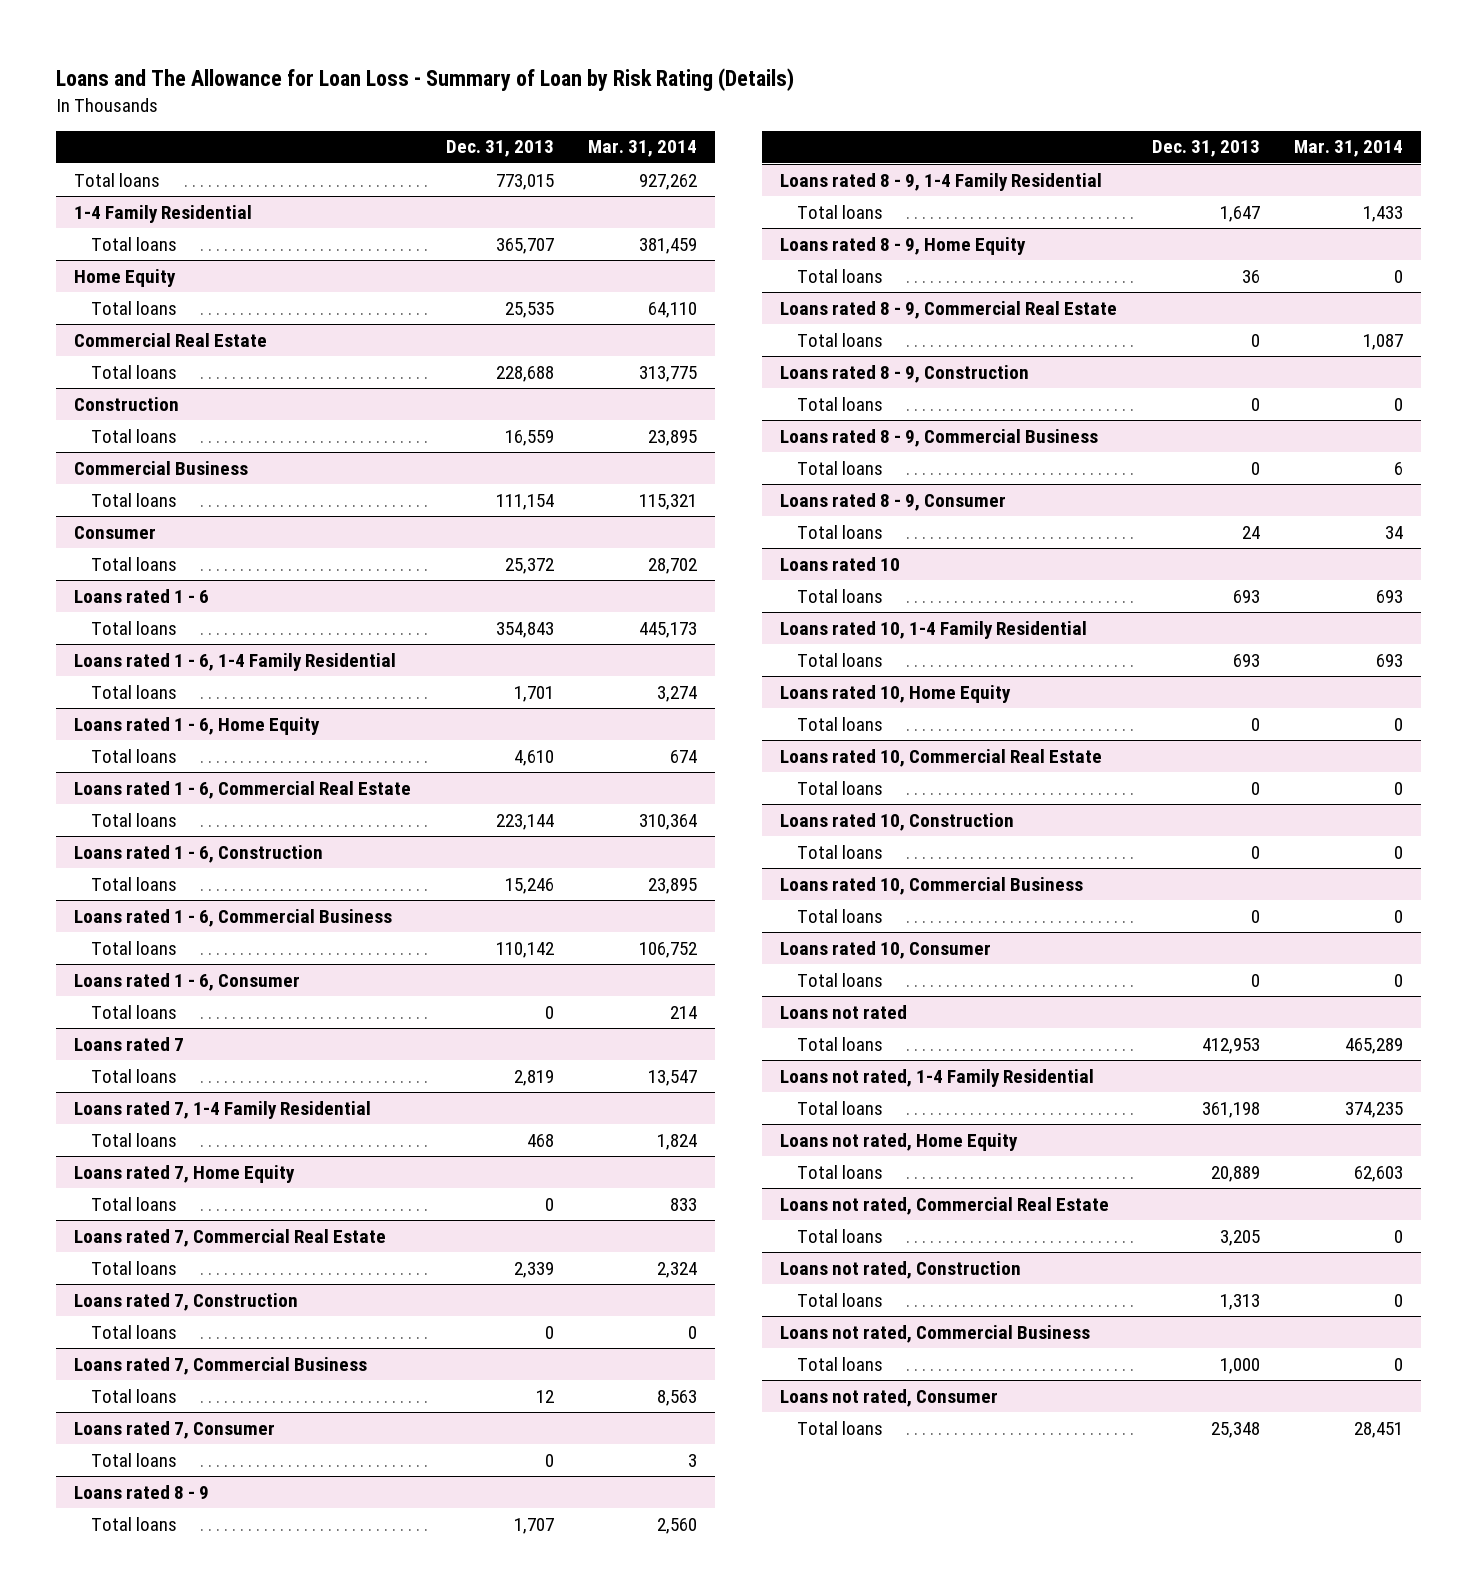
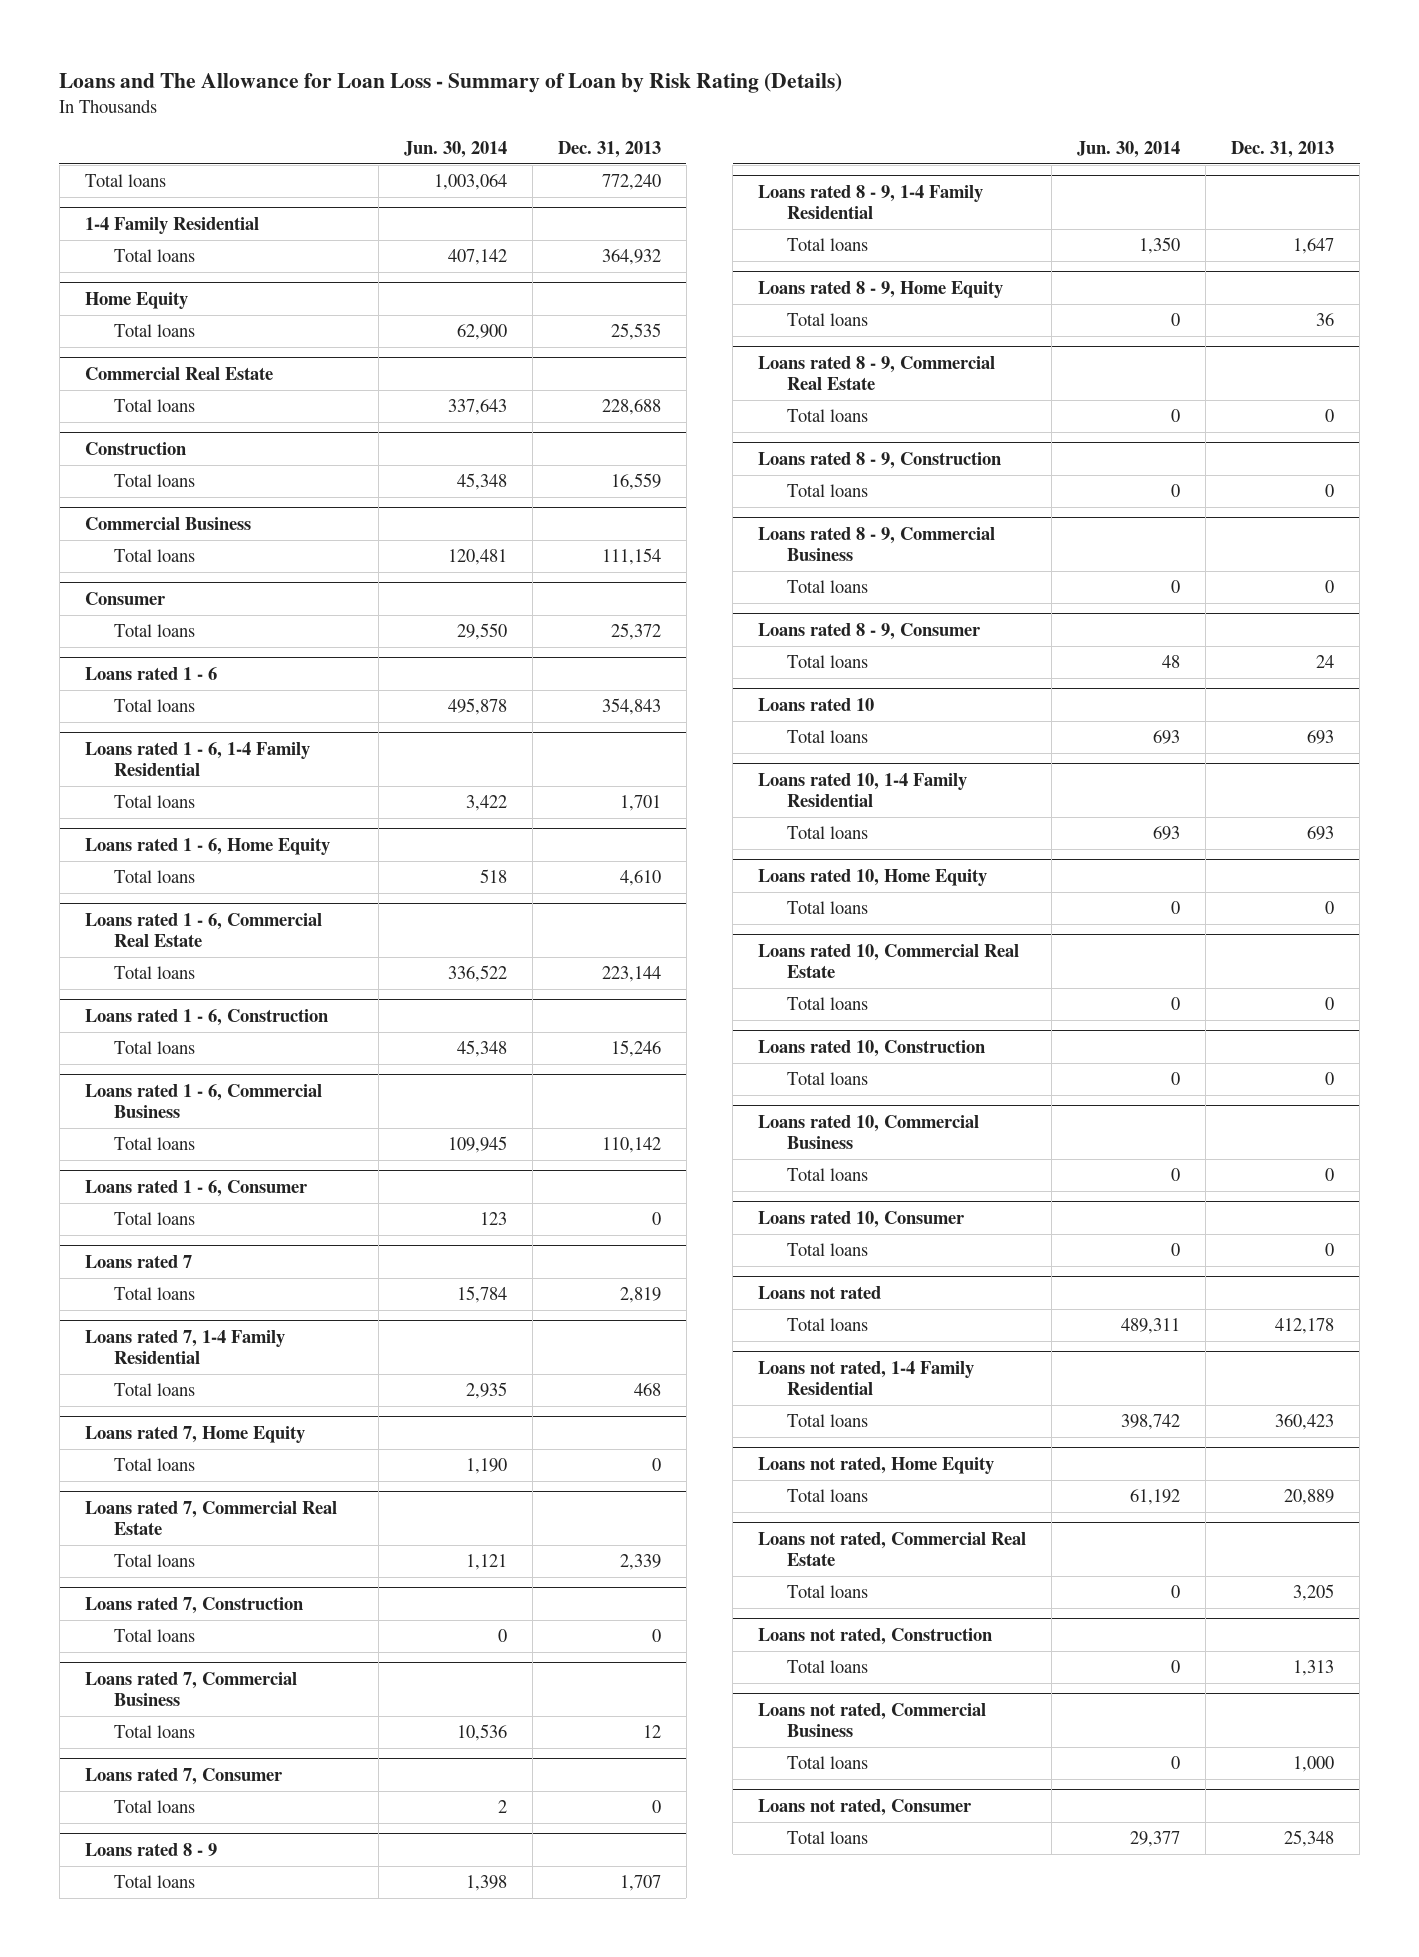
- | Dec. 31, 2013 | Mar. 31, 2014
+ | Jun. 30, 2014 | Dec. 31, 2013
- Total loans | 773,015 | 927,262
+ Total loans | 1,003,064 | 772,240
@ 1-4 Family Residential
- Total loans | 365,707 | 381,459
+ Total loans | 407,142 | 364,932
@ Loans not rated
- Total loans | 412,953 | 465,289
+ Total loans | 489,311 | 412,178
@ Loans not rated, 1-4 Family Residential
- Total loans | 361,198 | 374,235
+ Total loans | 398,742 | 360,423

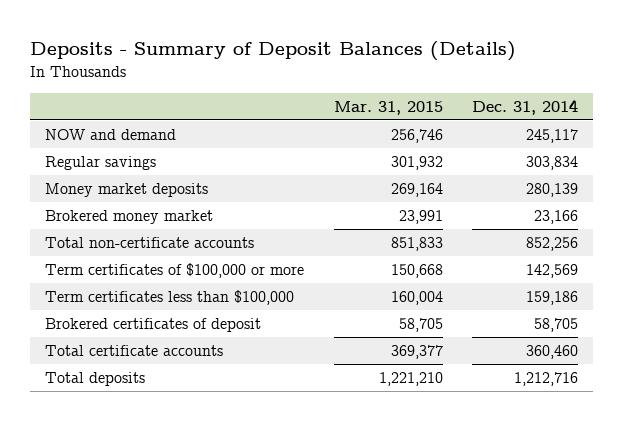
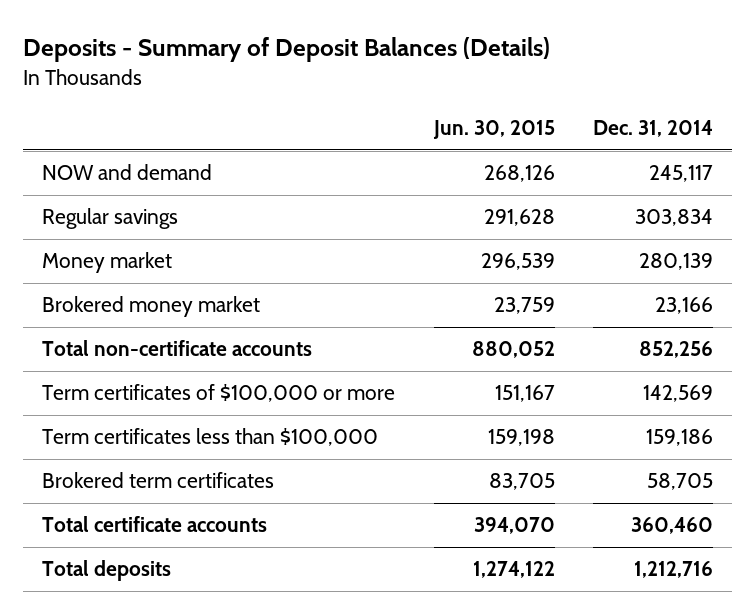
- | Mar. 31, 2015 | Dec. 31, 2014
+ | Jun. 30, 2015 | Dec. 31, 2014
- Money market deposits | 269,164 | 280,139
+ Money market | 296,539 | 280,139
- Brokered certificates of deposit | 58,705 | 58,705
+ Brokered term certificates | 83,705 | 58,705

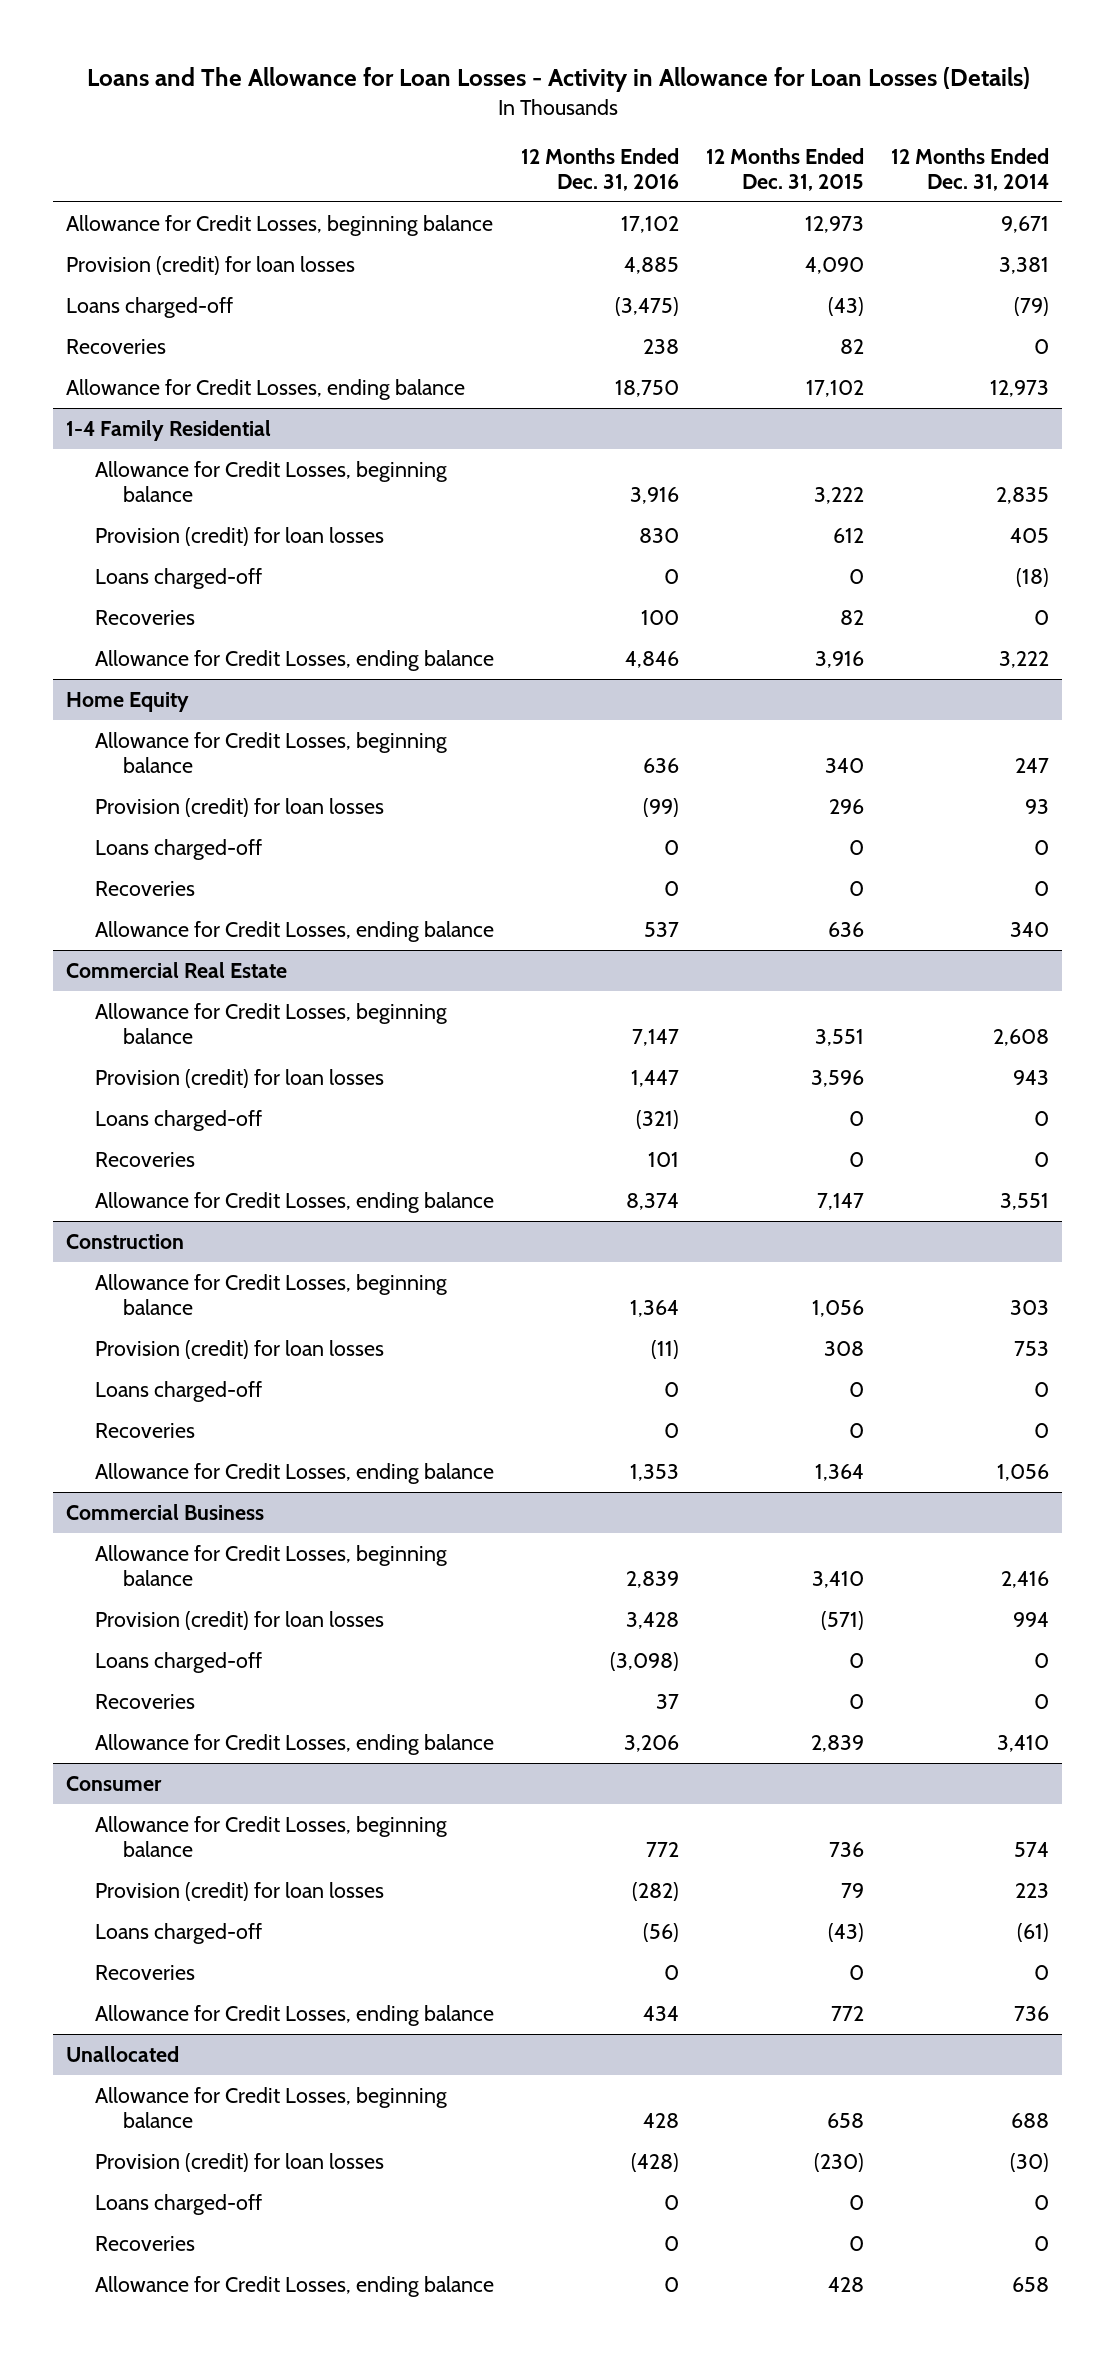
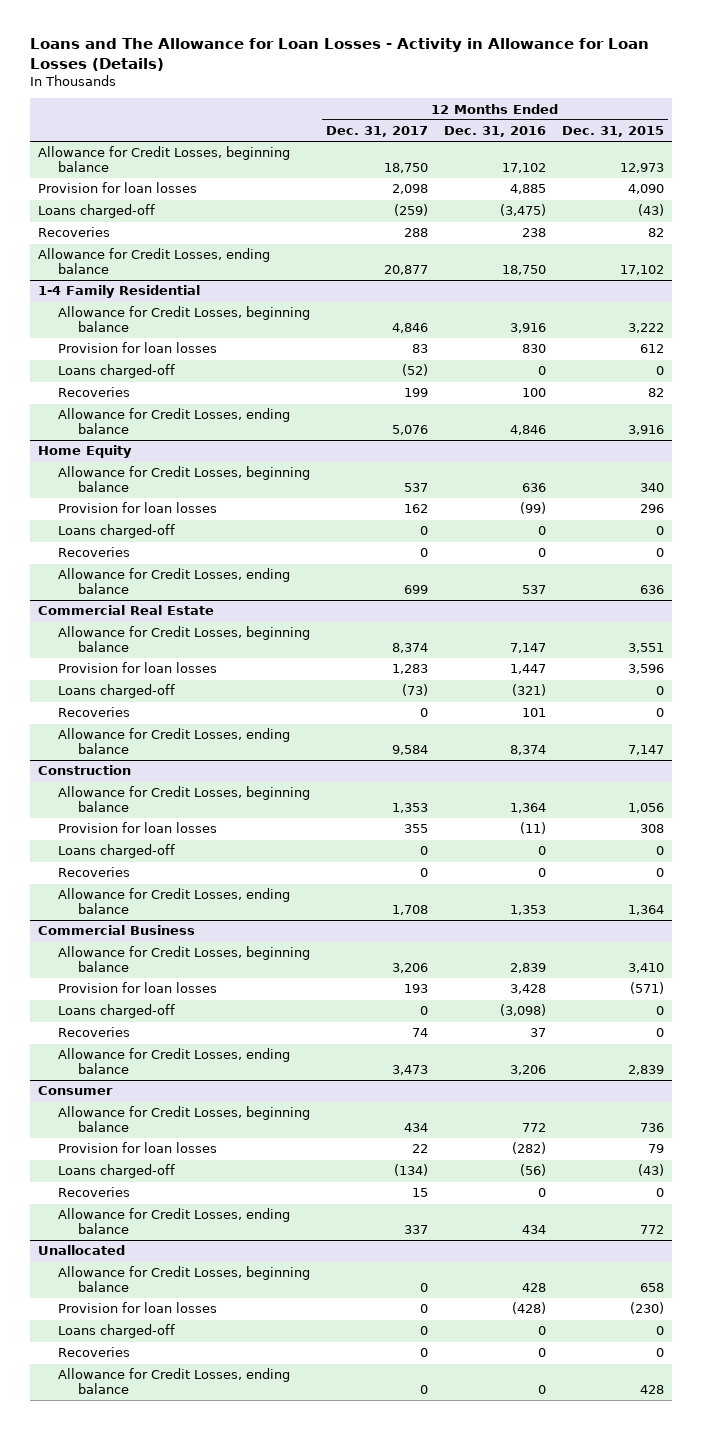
- | 12 Months Ended Dec. 31, 2016 | 12 Months Ended Dec. 31, 2015 | 12 Months Ended Dec. 31, 2014
+ | 12 Months Ended Dec. 31, 2017 | 12 Months Ended Dec. 31, 2016 | 12 Months Ended Dec. 31, 2015
- Provision (credit) for loan losses | 4,885 | 4,090 | 3,381
+ Provision for loan losses | 2,098 | 4,885 | 4,090
@ 1-4 Family Residential
- Provision (credit) for loan losses | 830 | 612 | 405
+ Provision for loan losses | 83 | 830 | 612
@ Home Equity
- Provision (credit) for loan losses | (99) | 296 | 93
+ Provision for loan losses | 162 | (99) | 296
@ Commercial Real Estate
- Provision (credit) for loan losses | 1,447 | 3,596 | 943
+ Provision for loan losses | 1,283 | 1,447 | 3,596
@ Construction
- Provision (credit) for loan losses | (11) | 308 | 753
+ Provision for loan losses | 355 | (11) | 308
@ Commercial Business
- Provision (credit) for loan losses | 3,428 | (571) | 994
+ Provision for loan losses | 193 | 3,428 | (571)
@ Consumer
- Provision (credit) for loan losses | (282) | 79 | 223
+ Provision for loan losses | 22 | (282) | 79
@ Unallocated
- Provision (credit) for loan losses | (428) | (230) | (30)
+ Provision for loan losses | 0 | (428) | (230)

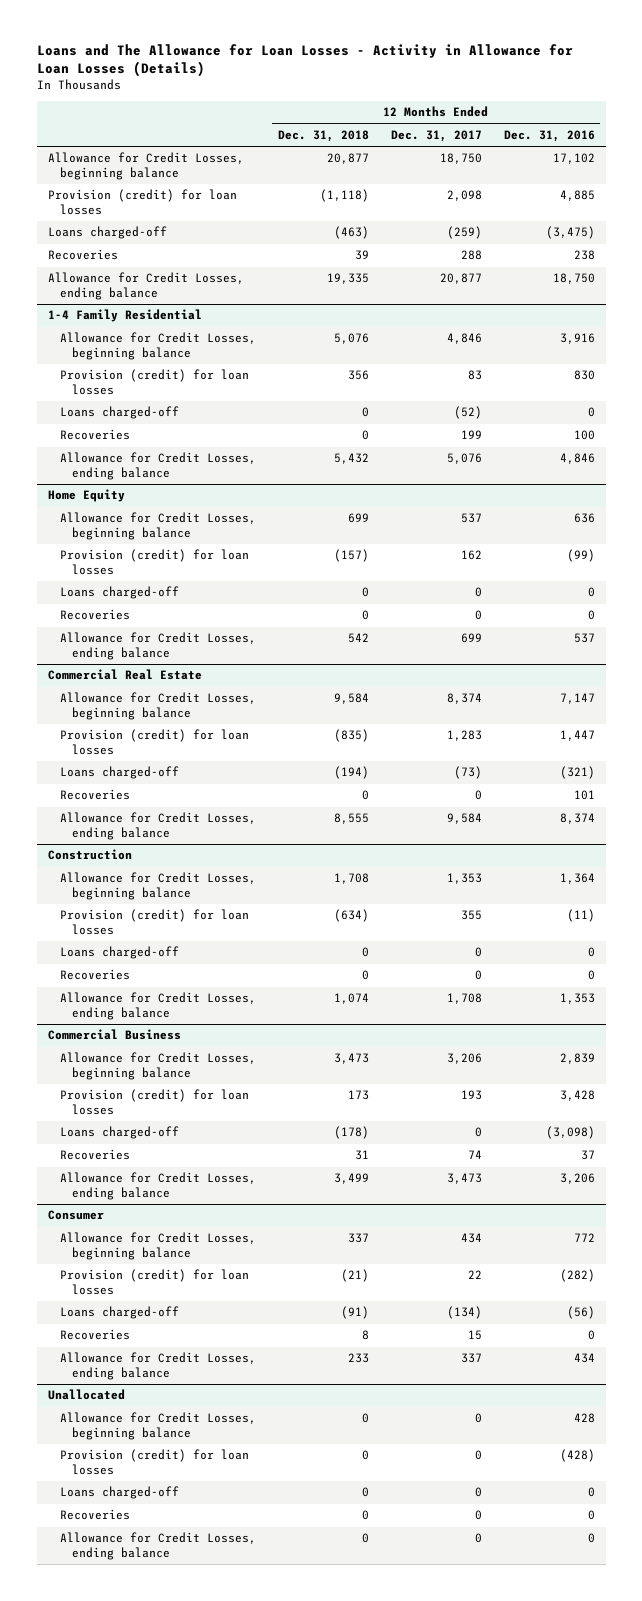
- | 12 Months Ended Dec. 31, 2017 | 12 Months Ended Dec. 31, 2016 | 12 Months Ended Dec. 31, 2015
+ | 12 Months Ended Dec. 31, 2018 | 12 Months Ended Dec. 31, 2017 | 12 Months Ended Dec. 31, 2016
- Provision for loan losses | 2,098 | 4,885 | 4,090
+ Provision (credit) for loan losses | (1,118) | 2,098 | 4,885
@ 1-4 Family Residential
- Provision for loan losses | 83 | 830 | 612
+ Provision (credit) for loan losses | 356 | 83 | 830
@ Home Equity
- Provision for loan losses | 162 | (99) | 296
+ Provision (credit) for loan losses | (157) | 162 | (99)
@ Commercial Real Estate
- Provision for loan losses | 1,283 | 1,447 | 3,596
+ Provision (credit) for loan losses | (835) | 1,283 | 1,447
@ Construction
- Provision for loan losses | 355 | (11) | 308
+ Provision (credit) for loan losses | (634) | 355 | (11)
@ Commercial Business
- Provision for loan losses | 193 | 3,428 | (571)
+ Provision (credit) for loan losses | 173 | 193 | 3,428
@ Consumer
- Provision for loan losses | 22 | (282) | 79
+ Provision (credit) for loan losses | (21) | 22 | (282)
@ Unallocated
- Provision for loan losses | 0 | (428) | (230)
+ Provision (credit) for loan losses | 0 | 0 | (428)

